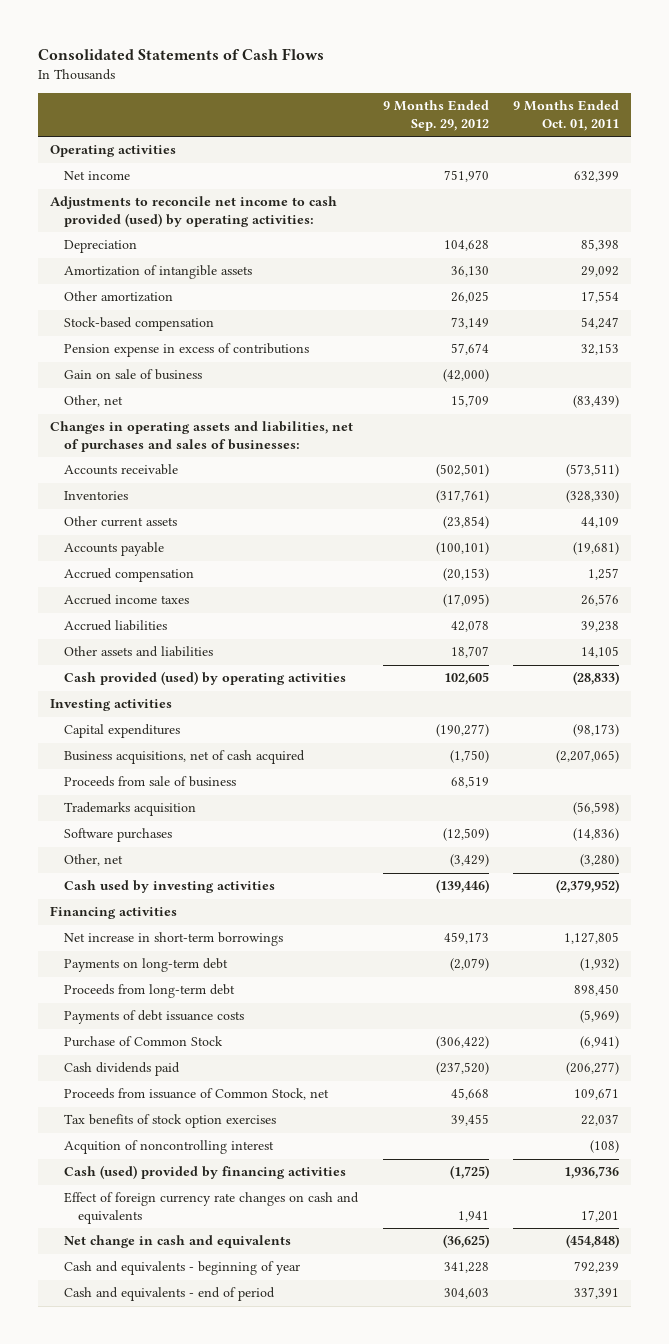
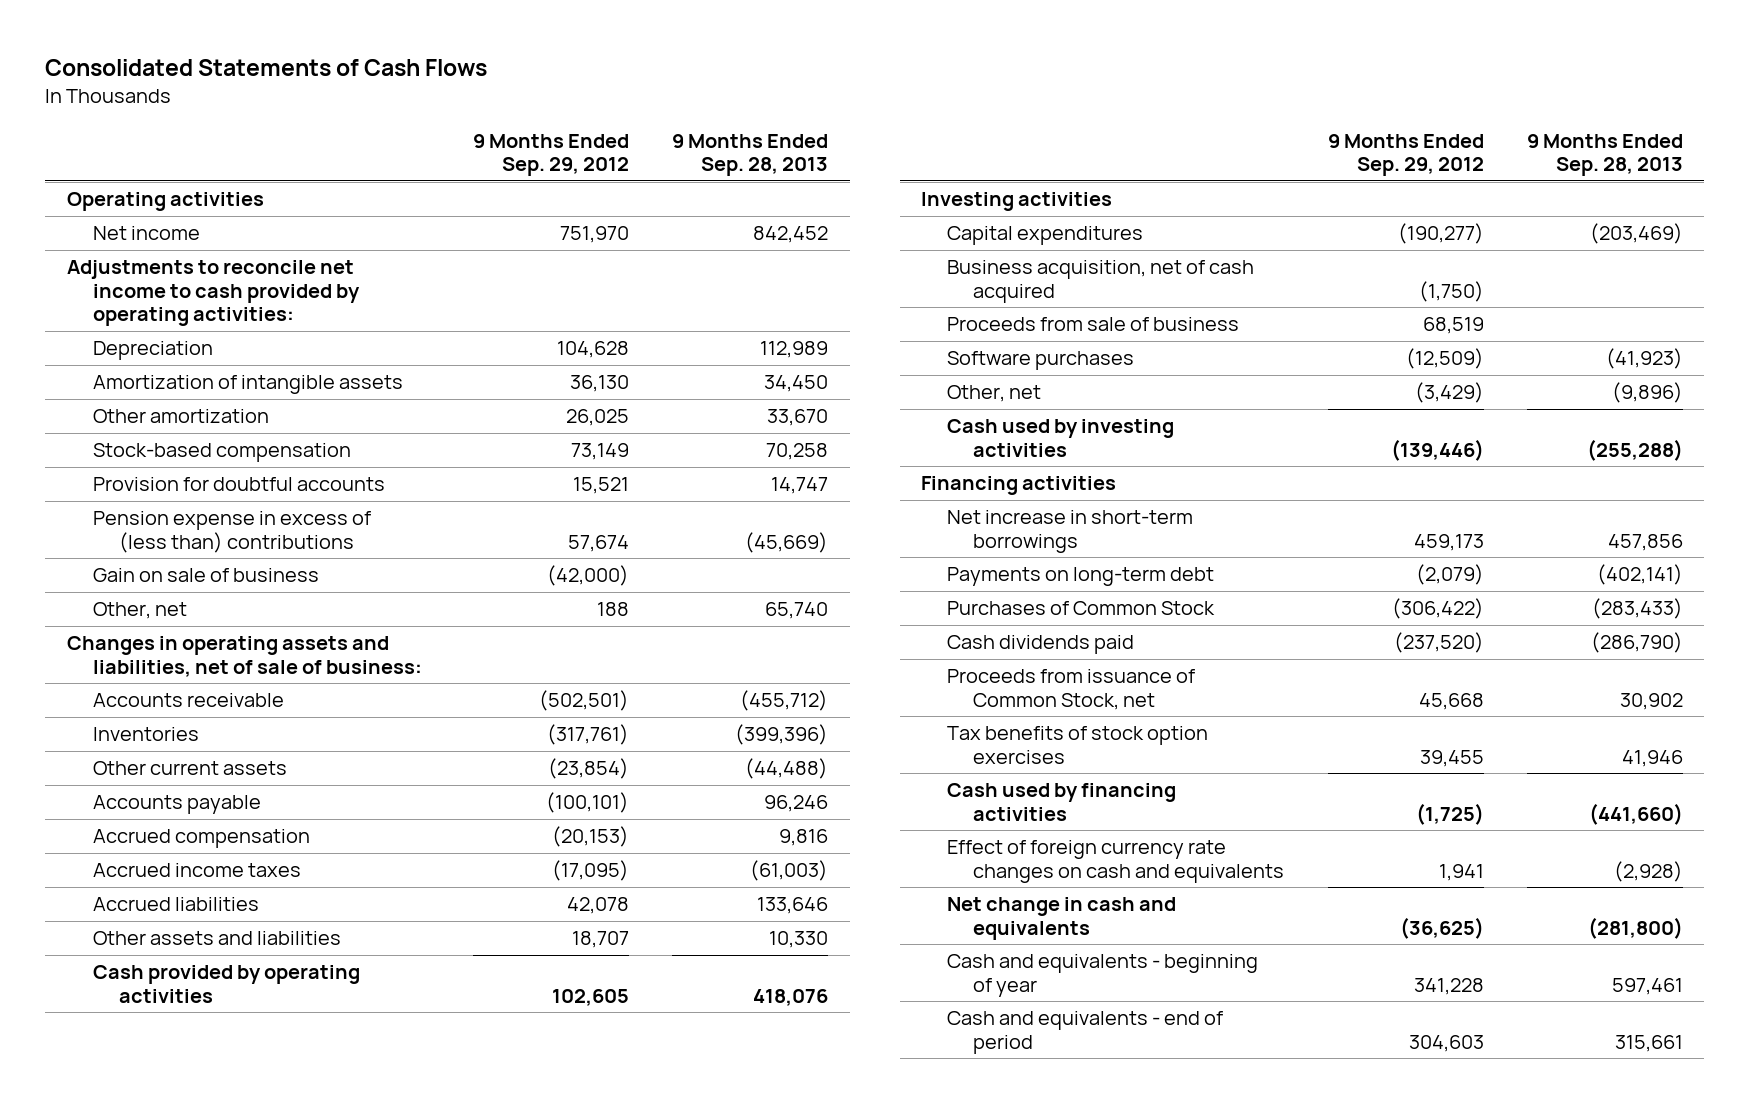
- | 9 Months Ended Sep. 29, 2012 | 9 Months Ended Oct. 01, 2011
+ | 9 Months Ended Sep. 29, 2012 | 9 Months Ended Sep. 28, 2013
- Adjustments to reconcile net income to cash provided (used) by operating activities:
+ Adjustments to reconcile net income to cash provided by operating activities:
- Pension expense in excess of contributions | 57,674 | 32,153
+ Provision for doubtful accounts | 15,521 | 14,747
+ Pension expense in excess of (less than) contributions | 57,674 | (45,669)
- Other, net | 15,709 | (83,439)
- Changes in operating assets and liabilities, net of purchases and sales of businesses:
+ Other, net | 188 | 65,740
+ Changes in operating assets and liabilities, net of sale of business:
- Cash provided (used) by operating activities | 102,605 | (28,833)
+ Cash provided by operating activities | 102,605 | 418,076
- Business acquisitions, net of cash acquired | (1,750) | (2,207,065)
+ Business acquisition, net of cash acquired | (1,750) |
- Trademarks acquisition | | (56,598)
- Proceeds from long-term debt | | 898,450
- Payments of debt issuance costs | | (5,969)
- Purchase of Common Stock | (306,422) | (6,941)
+ Purchases of Common Stock | (306,422) | (283,433)
- Acquition of noncontrolling interest | | (108)
- Cash (used) provided by financing activities | (1,725) | 1,936,736
+ Cash used by financing activities | (1,725) | (441,660)

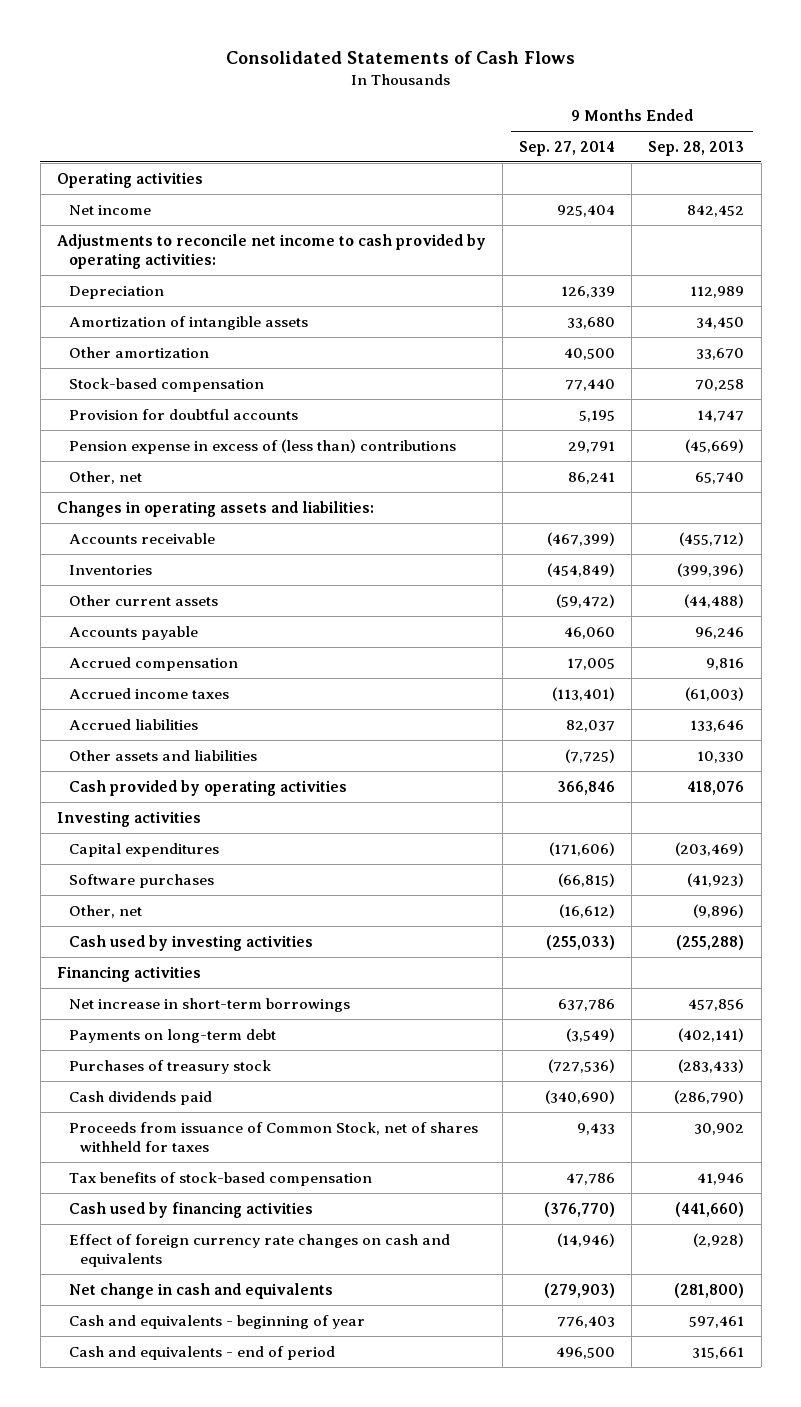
- | 9 Months Ended Sep. 29, 2012 | 9 Months Ended Sep. 28, 2013
+ | 9 Months Ended Sep. 27, 2014 | 9 Months Ended Sep. 28, 2013
- Gain on sale of business | (42,000) |
- Changes in operating assets and liabilities, net of sale of business:
+ Changes in operating assets and liabilities:
- Business acquisition, net of cash acquired | (1,750) |
- Proceeds from sale of business | 68,519 |
- Purchases of Common Stock | (306,422) | (283,433)
+ Purchases of treasury stock | (727,536) | (283,433)
- Proceeds from issuance of Common Stock, net | 45,668 | 30,902
- Tax benefits of stock option exercises | 39,455 | 41,946
+ Proceeds from issuance of Common Stock, net of shares withheld for taxes | 9,433 | 30,902
+ Tax benefits of stock-based compensation | 47,786 | 41,946

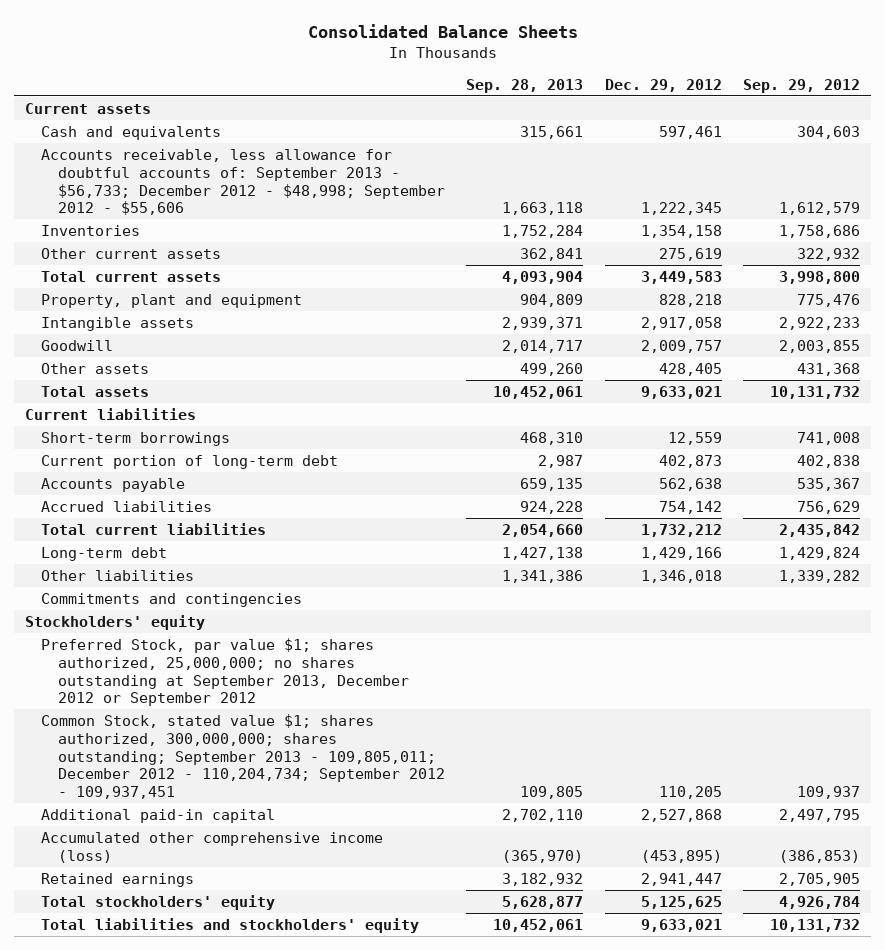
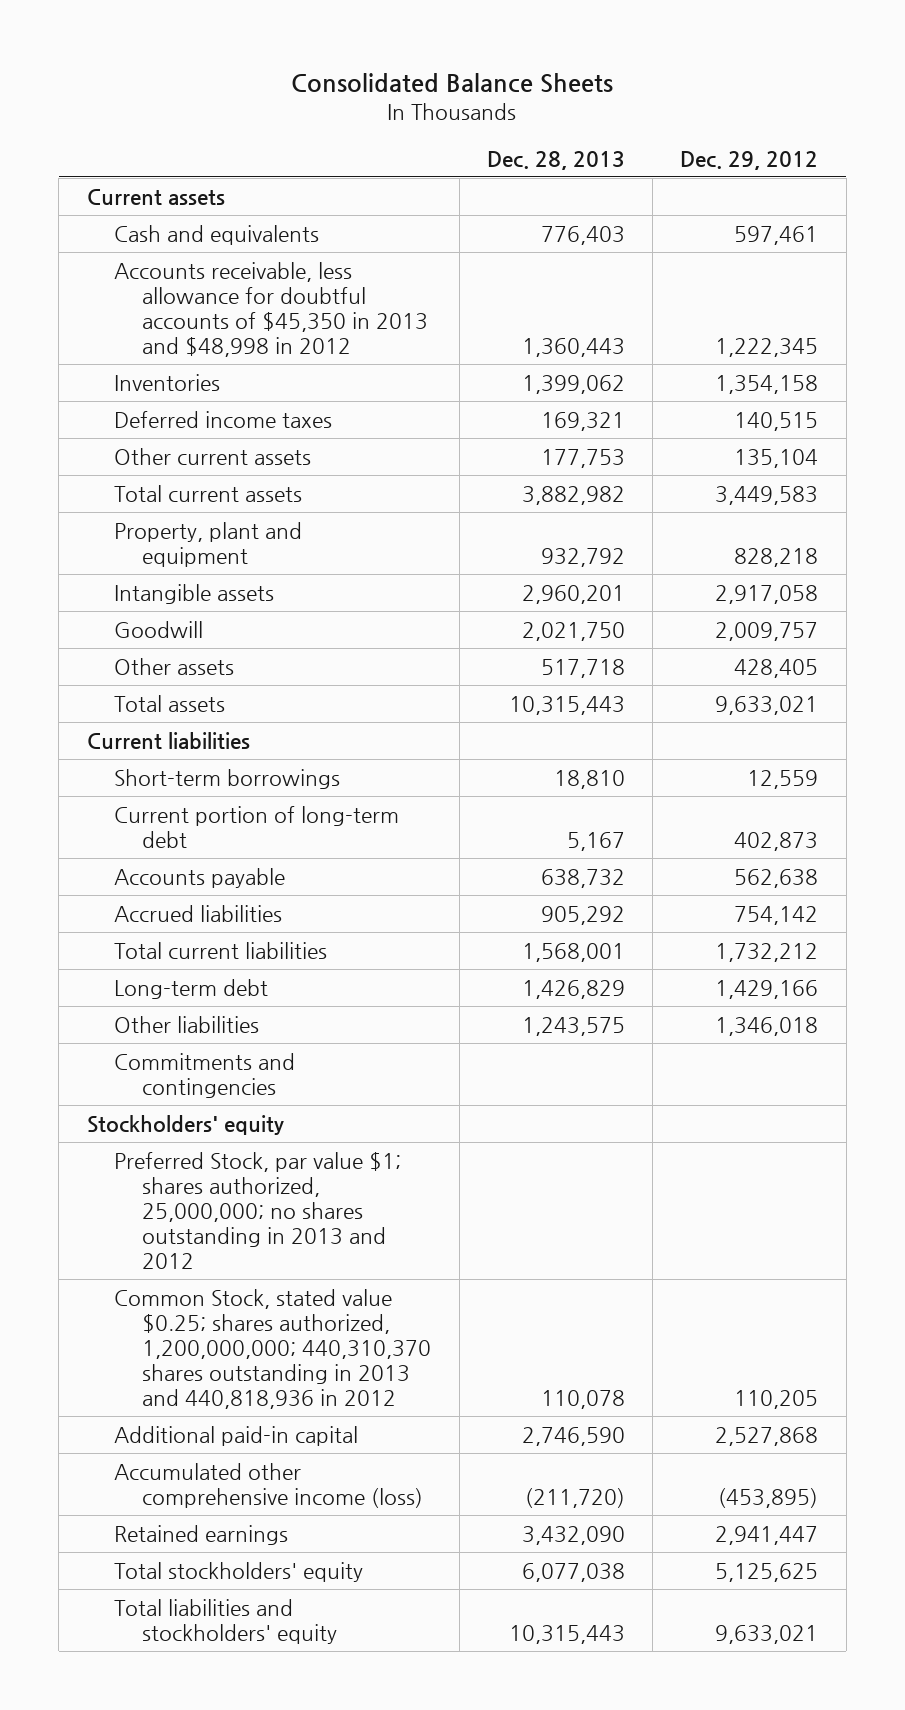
- | Sep. 28, 2013 | Dec. 29, 2012 | Sep. 29, 2012
+ | Dec. 28, 2013 | Dec. 29, 2012
- Accounts receivable, less allowance for doubtful accounts of: September 2013 - $56,733; December 2012 - $48,998; September 2012 - $55,606 | 1,663,118 | 1,222,345 | 1,612,579
+ Accounts receivable, less allowance for doubtful accounts of $45,350 in 2013 and $48,998 in 2012 | 1,360,443 | 1,222,345
- Other current assets | 362,841 | 275,619 | 322,932
+ Deferred income taxes | 169,321 | 140,515
+ Other current assets | 177,753 | 135,104
- Preferred Stock, par value $1; shares authorized, 25,000,000; no shares outstanding at September 2013, December 2012 or September 2012
- Common Stock, stated value $1; shares authorized, 300,000,000; shares outstanding; September 2013 - 109,805,011; December 2012 - 110,204,734; September 2012 - 109,937,451 | 109,805 | 110,205 | 109,937
+ Preferred Stock, par value $1; shares authorized, 25,000,000; no shares outstanding in 2013 and 2012
+ Common Stock, stated value $0.25; shares authorized, 1,200,000,000; 440,310,370 shares outstanding in 2013 and 440,818,936 in 2012 | 110,078 | 110,205

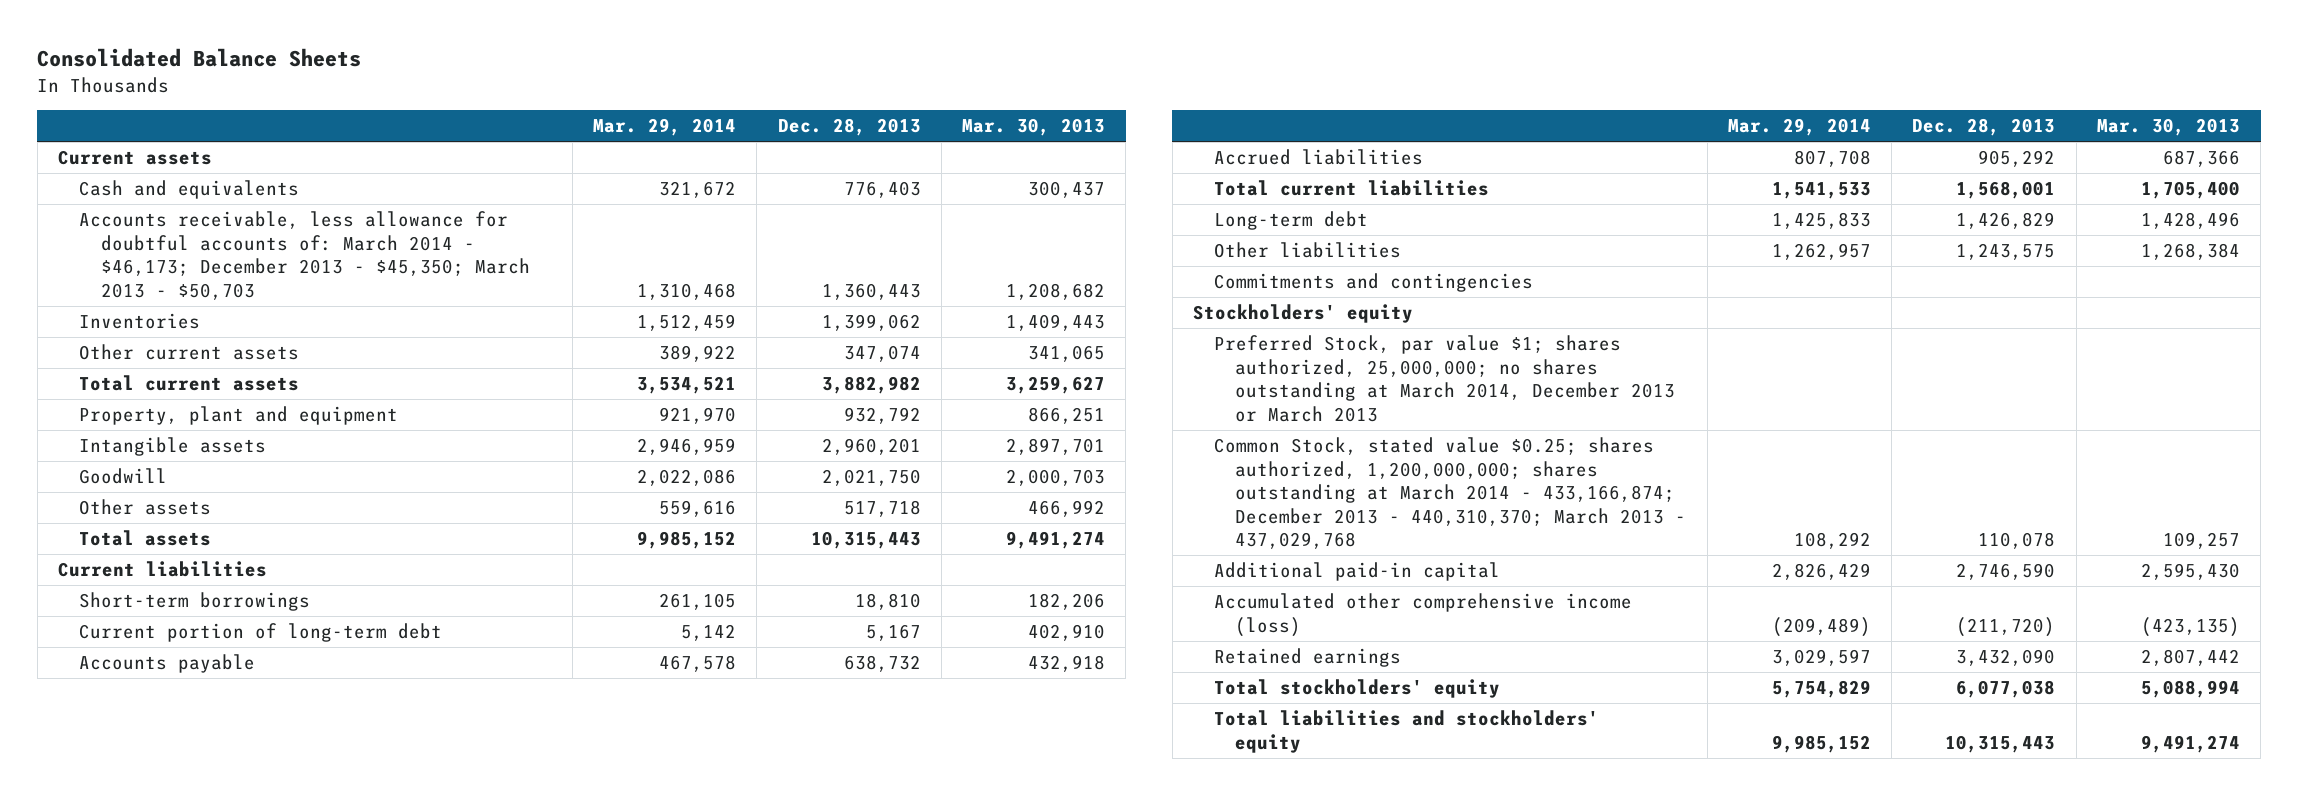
- | Dec. 28, 2013 | Dec. 29, 2012
+ | Mar. 29, 2014 | Dec. 28, 2013 | Mar. 30, 2013
- Accounts receivable, less allowance for doubtful accounts of $45,350 in 2013 and $48,998 in 2012 | 1,360,443 | 1,222,345
+ Accounts receivable, less allowance for doubtful accounts of: March 2014 - $46,173; December 2013 - $45,350; March 2013 - $50,703 | 1,310,468 | 1,360,443 | 1,208,682
- Deferred income taxes | 169,321 | 140,515
- Other current assets | 177,753 | 135,104
+ Other current assets | 389,922 | 347,074 | 341,065
- Preferred Stock, par value $1; shares authorized, 25,000,000; no shares outstanding in 2013 and 2012
- Common Stock, stated value $0.25; shares authorized, 1,200,000,000; 440,310,370 shares outstanding in 2013 and 440,818,936 in 2012 | 110,078 | 110,205
+ Preferred Stock, par value $1; shares authorized, 25,000,000; no shares outstanding at March 2014, December 2013 or March 2013
+ Common Stock, stated value $0.25; shares authorized, 1,200,000,000; shares outstanding at March 2014 - 433,166,874; December 2013 - 440,310,370; March 2013 - 437,029,768 | 108,292 | 110,078 | 109,257

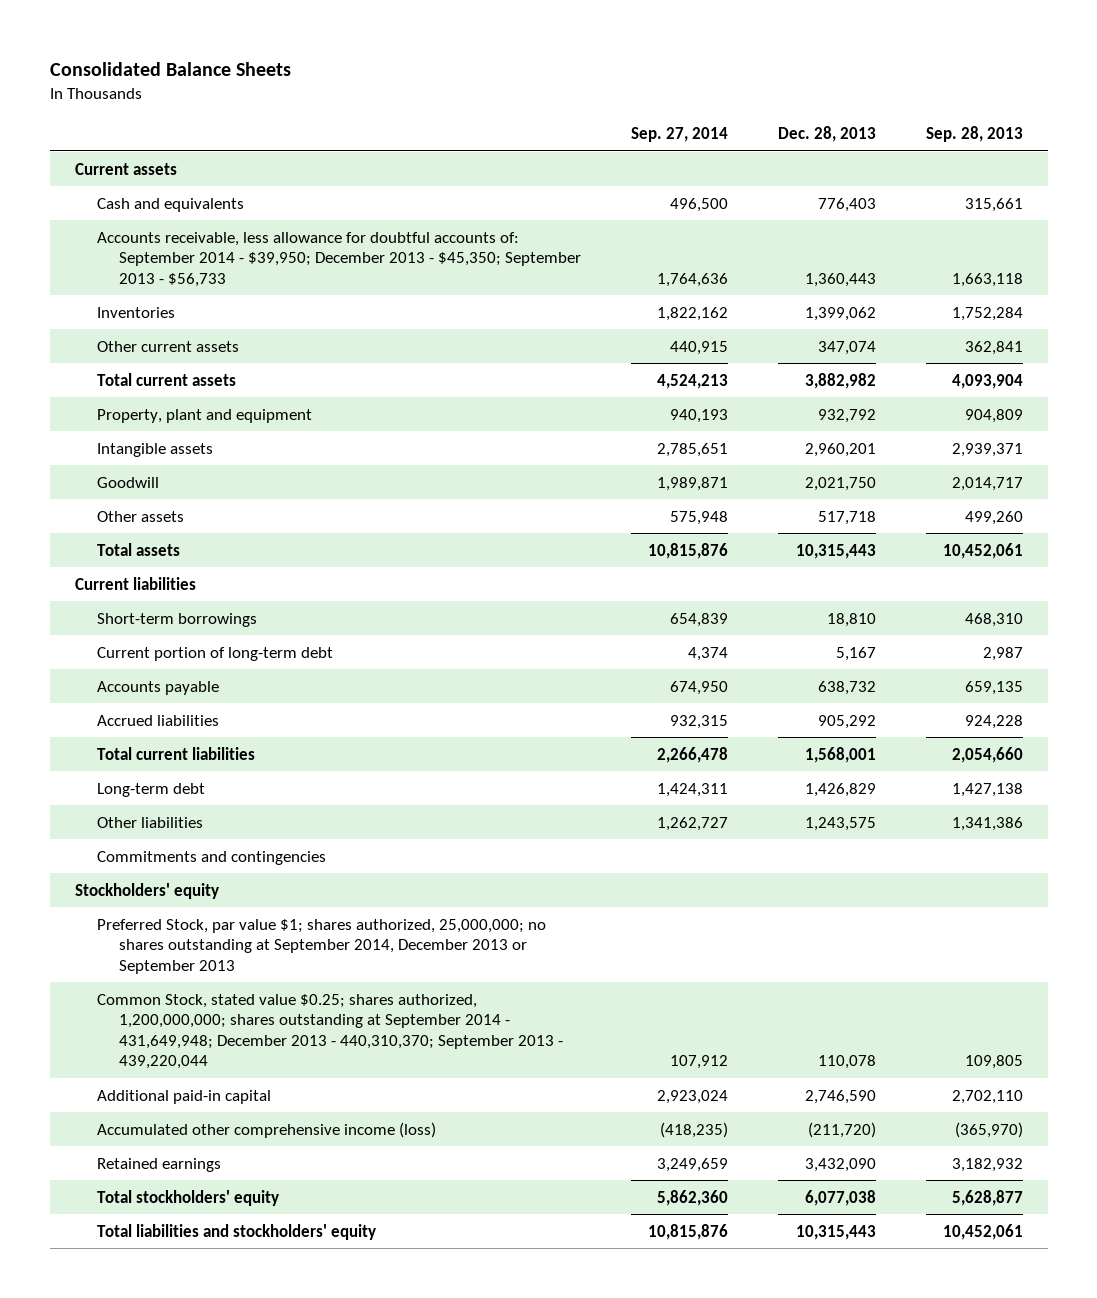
- | Mar. 29, 2014 | Dec. 28, 2013 | Mar. 30, 2013
+ | Sep. 27, 2014 | Dec. 28, 2013 | Sep. 28, 2013
- Accounts receivable, less allowance for doubtful accounts of: March 2014 - $46,173; December 2013 - $45,350; March 2013 - $50,703 | 1,310,468 | 1,360,443 | 1,208,682
+ Accounts receivable, less allowance for doubtful accounts of: September 2014 - $39,950; December 2013 - $45,350; September 2013 - $56,733 | 1,764,636 | 1,360,443 | 1,663,118
- Preferred Stock, par value $1; shares authorized, 25,000,000; no shares outstanding at March 2014, December 2013 or March 2013
- Common Stock, stated value $0.25; shares authorized, 1,200,000,000; shares outstanding at March 2014 - 433,166,874; December 2013 - 440,310,370; March 2013 - 437,029,768 | 108,292 | 110,078 | 109,257
+ Preferred Stock, par value $1; shares authorized, 25,000,000; no shares outstanding at September 2014, December 2013 or September 2013
+ Common Stock, stated value $0.25; shares authorized, 1,200,000,000; shares outstanding at September 2014 - 431,649,948; December 2013 - 440,310,370; September 2013 - 439,220,044 | 107,912 | 110,078 | 109,805

